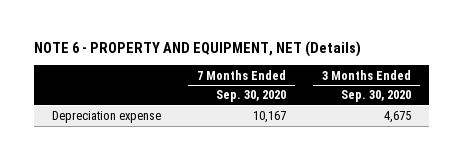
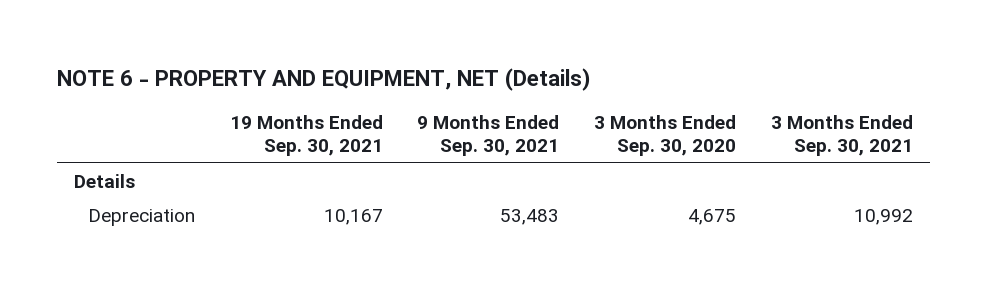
- | 7 Months Ended Sep. 30, 2020 | 3 Months Ended Sep. 30, 2020
+ | 19 Months Ended Sep. 30, 2021 | 9 Months Ended Sep. 30, 2021 | 3 Months Ended Sep. 30, 2020 | 3 Months Ended Sep. 30, 2021
- Depreciation expense | 10,167 | 4,675
+ Details
+ Depreciation | 10,167 | 53,483 | 4,675 | 10,992

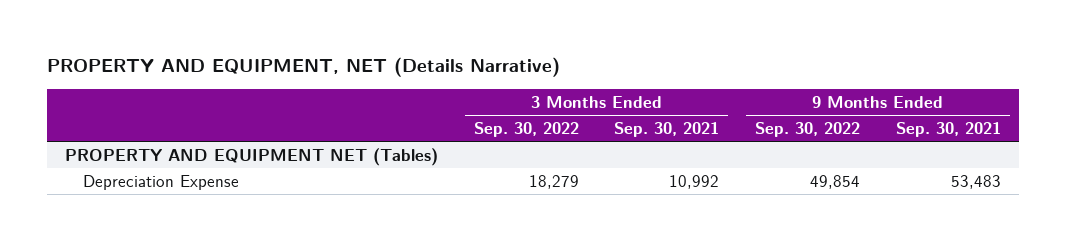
- NOTE 6 - PROPERTY AND EQUIPMENT, NET (Details)
+ PROPERTY AND EQUIPMENT, NET (Details Narrative)
- | 19 Months Ended Sep. 30, 2021 | 9 Months Ended Sep. 30, 2021 | 3 Months Ended Sep. 30, 2020 | 3 Months Ended Sep. 30, 2021
+ | 3 Months Ended Sep. 30, 2022 | 3 Months Ended Sep. 30, 2021 | 9 Months Ended Sep. 30, 2022 | 9 Months Ended Sep. 30, 2021
- Details
- Depreciation | 10,167 | 53,483 | 4,675 | 10,992
+ PROPERTY AND EQUIPMENT NET (Tables)
+ Depreciation Expense | 18,279 | 10,992 | 49,854 | 53,483

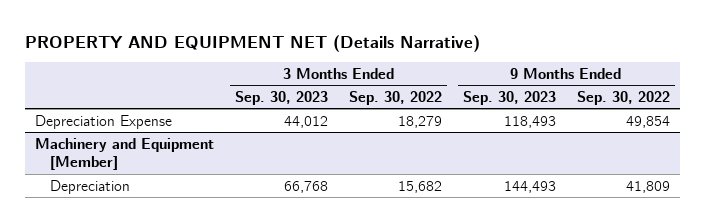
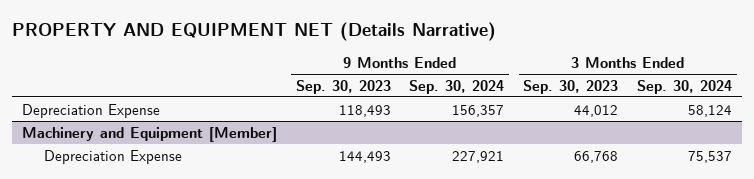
- | 3 Months Ended Sep. 30, 2023 | 3 Months Ended Sep. 30, 2022 | 9 Months Ended Sep. 30, 2023 | 9 Months Ended Sep. 30, 2022
+ | 9 Months Ended Sep. 30, 2023 | 9 Months Ended Sep. 30, 2024 | 3 Months Ended Sep. 30, 2023 | 3 Months Ended Sep. 30, 2024
@ Machinery and Equipment [Member]
- Depreciation | 66,768 | 15,682 | 144,493 | 41,809
+ Depreciation Expense | 144,493 | 227,921 | 66,768 | 75,537

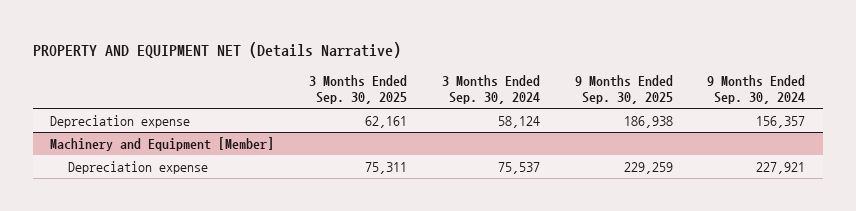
- | 9 Months Ended Sep. 30, 2023 | 9 Months Ended Sep. 30, 2024 | 3 Months Ended Sep. 30, 2023 | 3 Months Ended Sep. 30, 2024
+ | 3 Months Ended Sep. 30, 2025 | 3 Months Ended Sep. 30, 2024 | 9 Months Ended Sep. 30, 2025 | 9 Months Ended Sep. 30, 2024
- Depreciation Expense | 118,493 | 156,357 | 44,012 | 58,124
+ Depreciation expense | 62,161 | 58,124 | 186,938 | 156,357
@ Machinery and Equipment [Member]
- Depreciation Expense | 144,493 | 227,921 | 66,768 | 75,537
+ Depreciation expense | 75,311 | 75,537 | 229,259 | 227,921

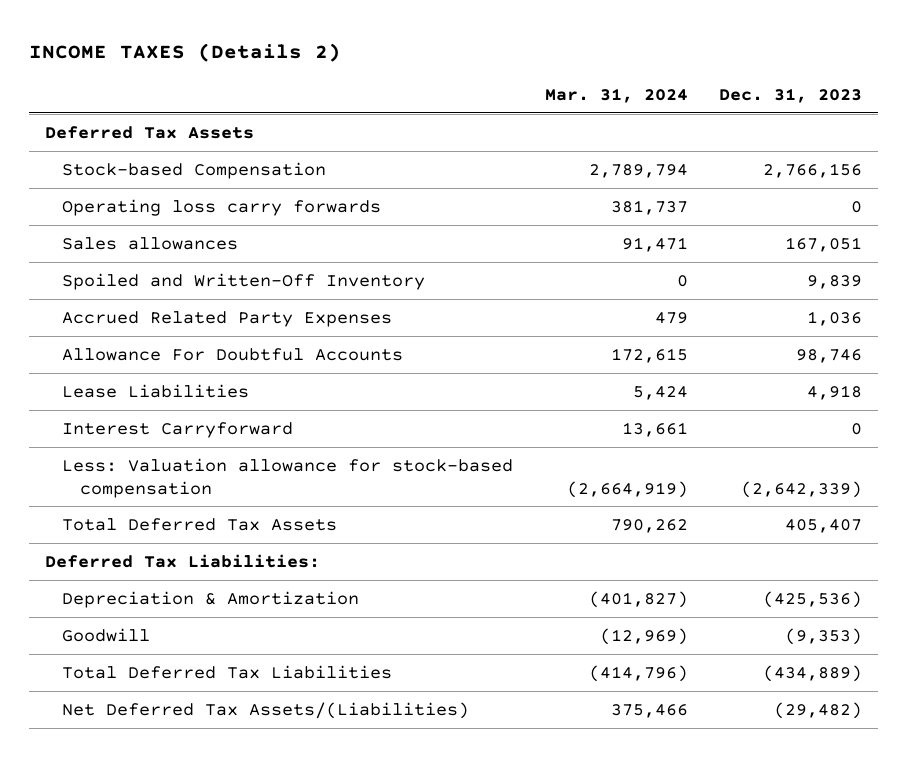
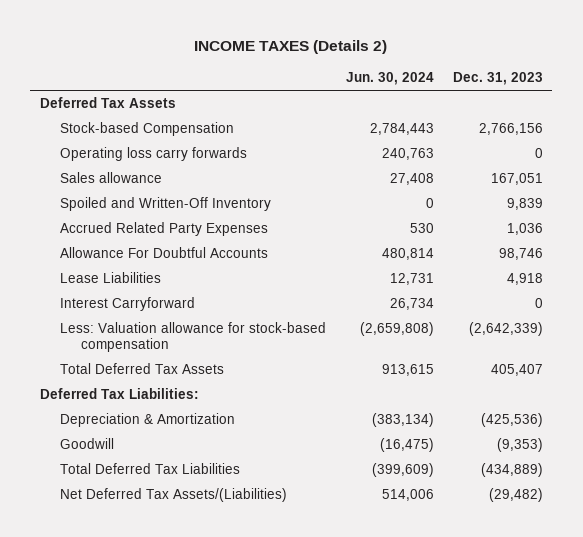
- | Mar. 31, 2024 | Dec. 31, 2023
+ | Jun. 30, 2024 | Dec. 31, 2023
- Sales allowances | 91,471 | 167,051
+ Sales allowance | 27,408 | 167,051

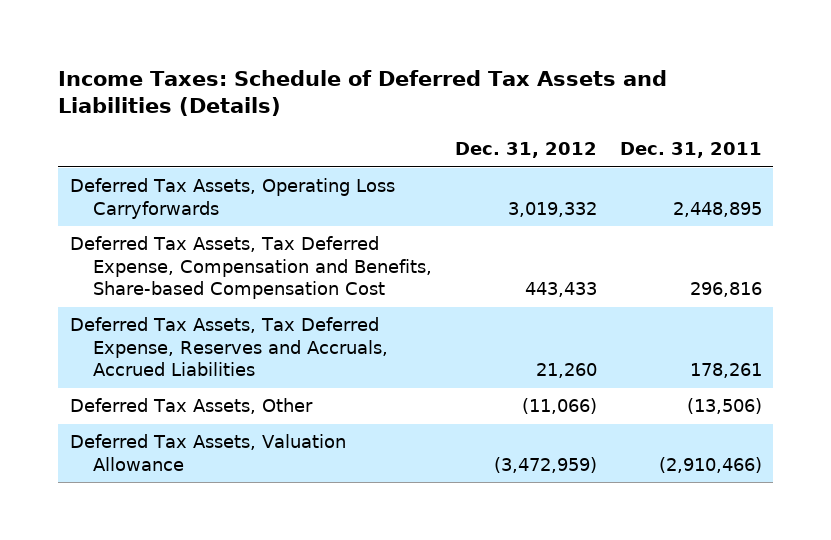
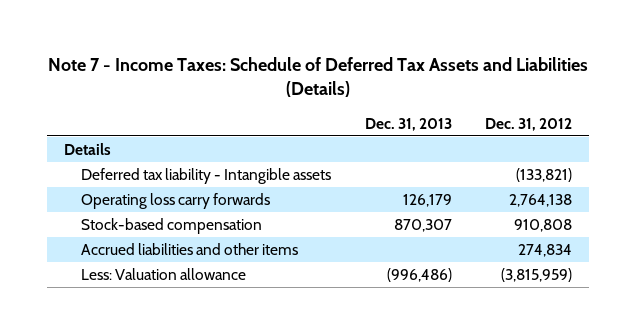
- Income Taxes: Schedule of Deferred Tax Assets and Liabilities (Details)
+ Note 7 - Income Taxes: Schedule of Deferred Tax Assets and Liabilities (Details)
- | Dec. 31, 2012 | Dec. 31, 2011
+ | Dec. 31, 2013 | Dec. 31, 2012
- Deferred Tax Assets, Operating Loss Carryforwards | 3,019,332 | 2,448,895
- Deferred Tax Assets, Tax Deferred Expense, Compensation and Benefits, Share-based Compensation Cost | 443,433 | 296,816
- Deferred Tax Assets, Tax Deferred Expense, Reserves and Accruals, Accrued Liabilities | 21,260 | 178,261
- Deferred Tax Assets, Other | (11,066) | (13,506)
- Deferred Tax Assets, Valuation Allowance | (3,472,959) | (2,910,466)
+ Details
+ Deferred tax liability - Intangible assets | | (133,821)
+ Operating loss carry forwards | 126,179 | 2,764,138
+ Stock-based compensation | 870,307 | 910,808
+ Accrued liabilities and other items | | 274,834
+ Less: Valuation allowance | (996,486) | (3,815,959)

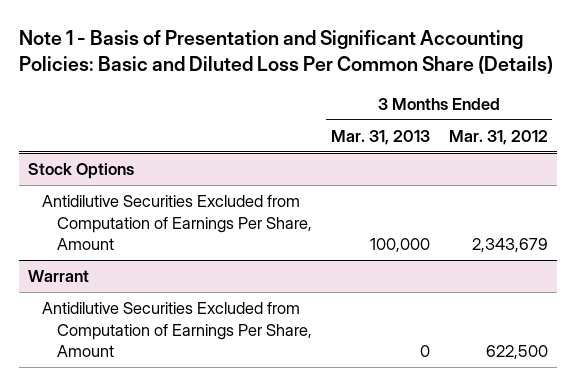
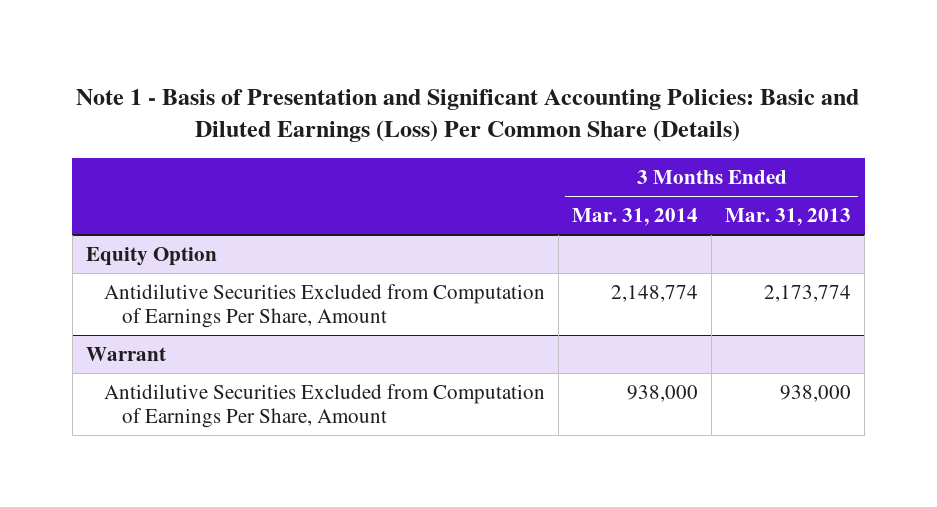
- Note 1 - Basis of Presentation and Significant Accounting Policies: Basic and Diluted Loss Per Common Share (Details)
+ Note 1 - Basis of Presentation and Significant Accounting Policies: Basic and Diluted Earnings (Loss) Per Common Share (Details)
- | 3 Months Ended Mar. 31, 2013 | 3 Months Ended Mar. 31, 2012
+ | 3 Months Ended Mar. 31, 2014 | 3 Months Ended Mar. 31, 2013
- Stock Options
- Antidilutive Securities Excluded from Computation of Earnings Per Share, Amount | 100,000 | 2,343,679
+ Equity Option
+ Antidilutive Securities Excluded from Computation of Earnings Per Share, Amount | 2,148,774 | 2,173,774
@ Warrant
- Antidilutive Securities Excluded from Computation of Earnings Per Share, Amount | 0 | 622,500
+ Antidilutive Securities Excluded from Computation of Earnings Per Share, Amount | 938,000 | 938,000

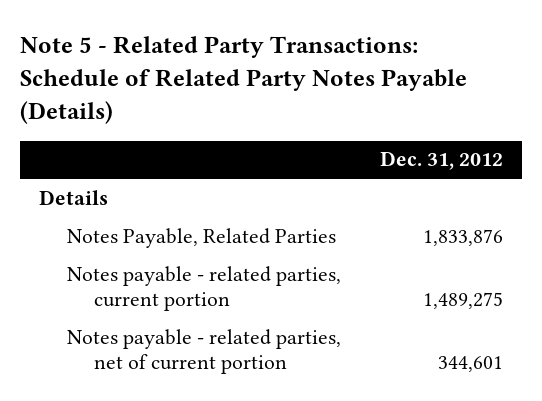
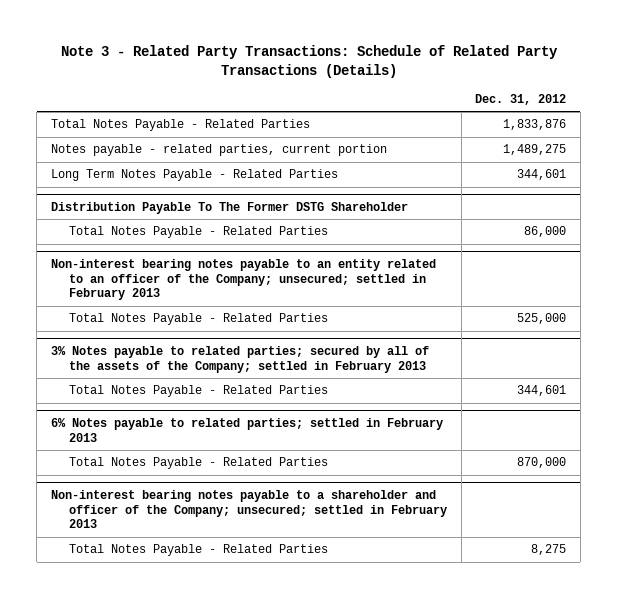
- Note 5 - Related Party Transactions: Schedule of Related Party Notes Payable (Details)
+ Note 3 - Related Party Transactions: Schedule of Related Party Transactions (Details)
- Details
- Notes Payable, Related Parties | 1,833,876
+ Total Notes Payable - Related Parties | 1,833,876
- Notes payable - related parties, net of current portion | 344,601
+ Long Term Notes Payable - Related Parties | 344,601
+ Distribution Payable To The Former DSTG Shareholder
+ Total Notes Payable - Related Parties | 86,000
+ Non-interest bearing notes payable to an entity related to an officer of the Company; unsecured; settled in February 2013
+ Total Notes Payable - Related Parties | 525,000
+ 3% Notes payable to related parties; secured by all of the assets of the Company; settled in February 2013
+ Total Notes Payable - Related Parties | 344,601
+ 6% Notes payable to related parties; settled in February 2013
+ Total Notes Payable - Related Parties | 870,000
+ Non-interest bearing notes payable to a shareholder and officer of the Company; unsecured; settled in February 2013
+ Total Notes Payable - Related Parties | 8,275

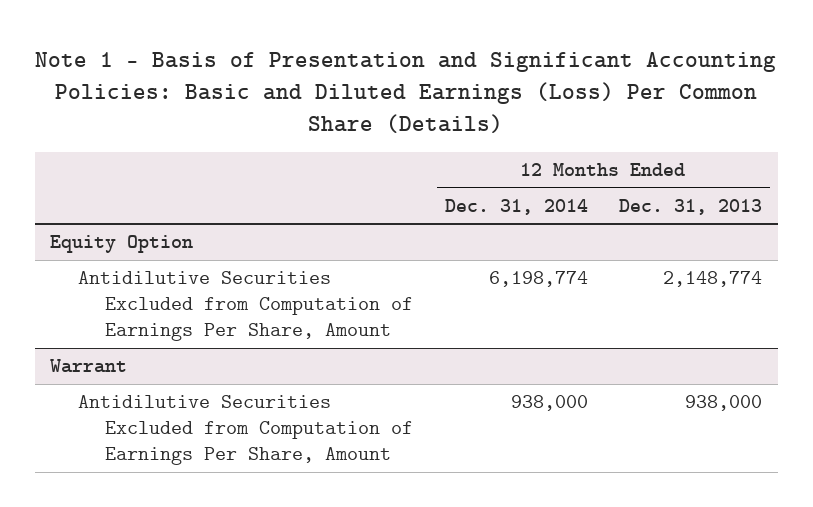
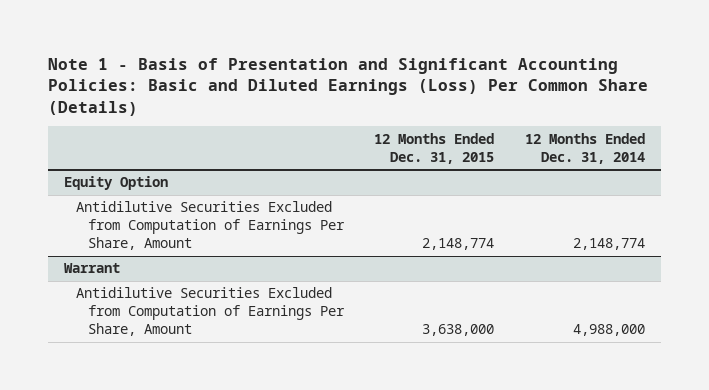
- | 12 Months Ended Dec. 31, 2014 | 12 Months Ended Dec. 31, 2013
+ | 12 Months Ended Dec. 31, 2015 | 12 Months Ended Dec. 31, 2014
@ Equity Option
- Antidilutive Securities Excluded from Computation of Earnings Per Share, Amount | 6,198,774 | 2,148,774
+ Antidilutive Securities Excluded from Computation of Earnings Per Share, Amount | 2,148,774 | 2,148,774
@ Warrant
- Antidilutive Securities Excluded from Computation of Earnings Per Share, Amount | 938,000 | 938,000
+ Antidilutive Securities Excluded from Computation of Earnings Per Share, Amount | 3,638,000 | 4,988,000

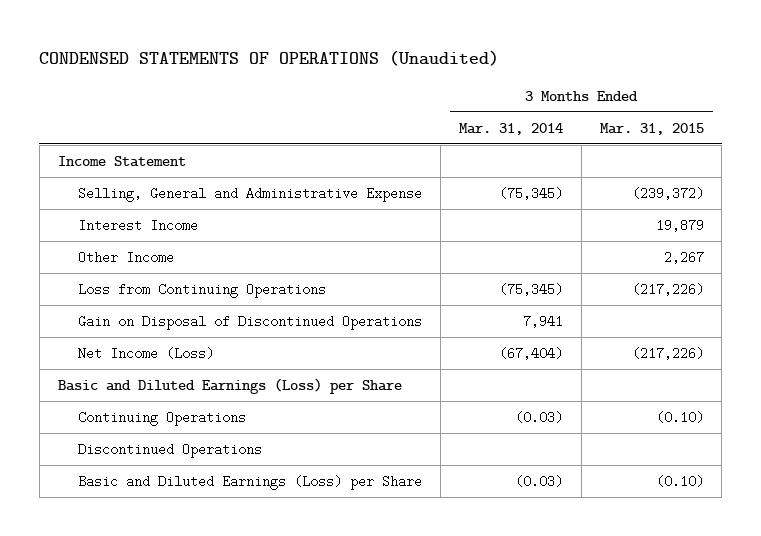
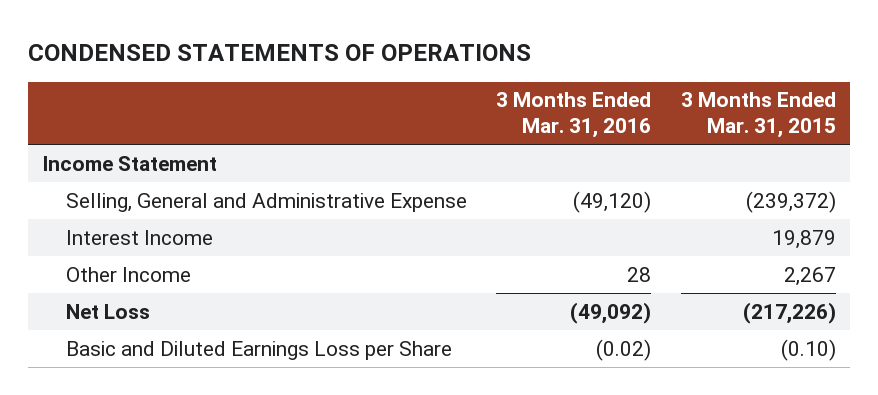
- CONDENSED STATEMENTS OF OPERATIONS (Unaudited)
+ CONDENSED STATEMENTS OF OPERATIONS
- | 3 Months Ended Mar. 31, 2014 | 3 Months Ended Mar. 31, 2015
+ | 3 Months Ended Mar. 31, 2016 | 3 Months Ended Mar. 31, 2015
- Loss from Continuing Operations | (75,345) | (217,226)
- Gain on Disposal of Discontinued Operations | 7,941 |
- Net Income (Loss) | (67,404) | (217,226)
- Basic and Diluted Earnings (Loss) per Share
- Continuing Operations | (0.03) | (0.10)
- Discontinued Operations
- Basic and Diluted Earnings (Loss) per Share | (0.03) | (0.10)
+ Net Loss | (49,092) | (217,226)
+ Basic and Diluted Earnings Loss per Share | (0.02) | (0.10)

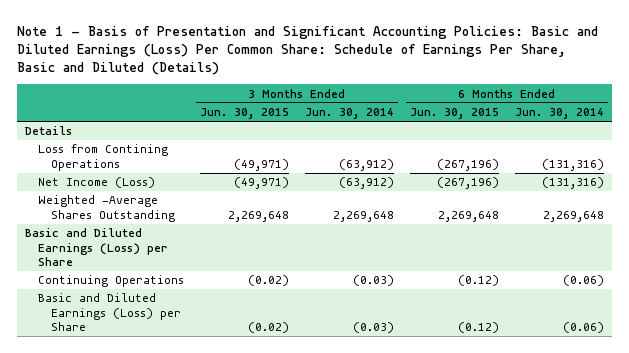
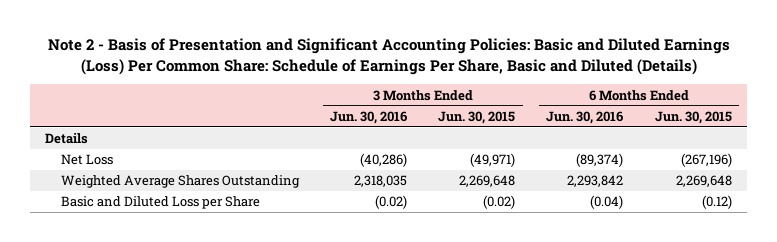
- Note 1 - Basis of Presentation and Significant Accounting Policies: Basic and Diluted Earnings (Loss) Per Common Share: Schedule of Earnings Per Share, Basic and Diluted (Details)
+ Note 2 - Basis of Presentation and Significant Accounting Policies: Basic and Diluted Earnings (Loss) Per Common Share: Schedule of Earnings Per Share, Basic and Diluted (Details)
- | 3 Months Ended Jun. 30, 2015 | 3 Months Ended Jun. 30, 2014 | 6 Months Ended Jun. 30, 2015 | 6 Months Ended Jun. 30, 2014
+ | 3 Months Ended Jun. 30, 2016 | 3 Months Ended Jun. 30, 2015 | 6 Months Ended Jun. 30, 2016 | 6 Months Ended Jun. 30, 2015
- Loss from Contining Operations | (49,971) | (63,912) | (267,196) | (131,316)
- Net Income (Loss) | (49,971) | (63,912) | (267,196) | (131,316)
- Weighted -Average Shares Outstanding | 2,269,648 | 2,269,648 | 2,269,648 | 2,269,648
- Basic and Diluted Earnings (Loss) per Share
- Continuing Operations | (0.02) | (0.03) | (0.12) | (0.06)
- Basic and Diluted Earnings (Loss) per Share | (0.02) | (0.03) | (0.12) | (0.06)
+ Net Loss | (40,286) | (49,971) | (89,374) | (267,196)
+ Weighted Average Shares Outstanding | 2,318,035 | 2,269,648 | 2,293,842 | 2,269,648
+ Basic and Diluted Loss per Share | (0.02) | (0.02) | (0.04) | (0.12)

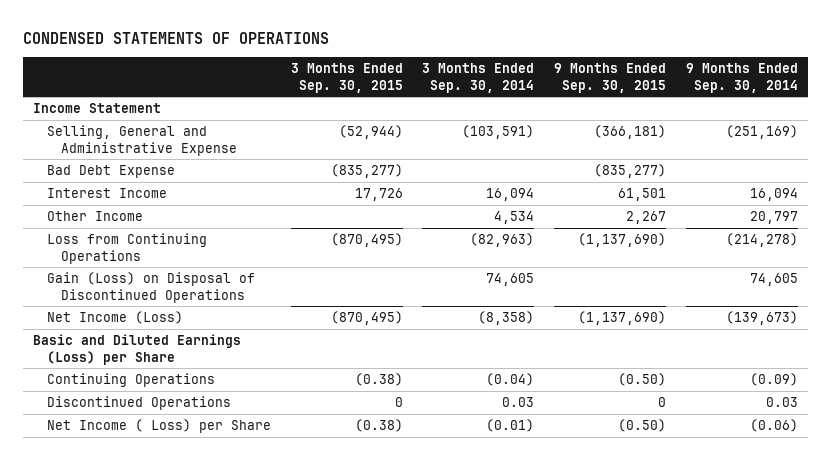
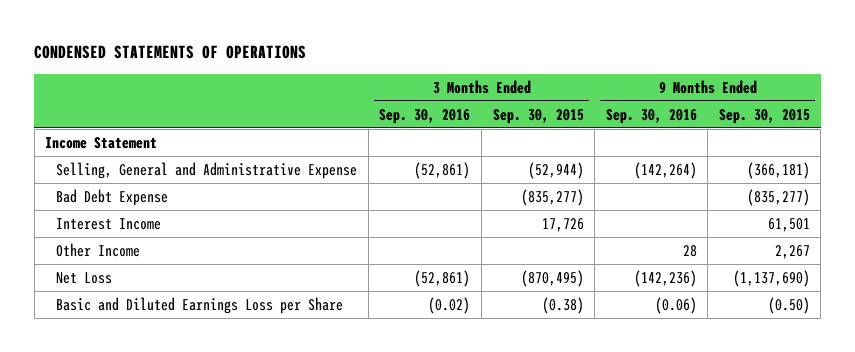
- | 3 Months Ended Sep. 30, 2015 | 3 Months Ended Sep. 30, 2014 | 9 Months Ended Sep. 30, 2015 | 9 Months Ended Sep. 30, 2014
+ | 3 Months Ended Sep. 30, 2016 | 3 Months Ended Sep. 30, 2015 | 9 Months Ended Sep. 30, 2016 | 9 Months Ended Sep. 30, 2015
- Loss from Continuing Operations | (870,495) | (82,963) | (1,137,690) | (214,278)
- Gain (Loss) on Disposal of Discontinued Operations | | 74,605 | | 74,605
- Net Income (Loss) | (870,495) | (8,358) | (1,137,690) | (139,673)
- Basic and Diluted Earnings (Loss) per Share
- Continuing Operations | (0.38) | (0.04) | (0.50) | (0.09)
- Discontinued Operations | 0 | 0.03 | 0 | 0.03
- Net Income ( Loss) per Share | (0.38) | (0.01) | (0.50) | (0.06)
+ Net Loss | (52,861) | (870,495) | (142,236) | (1,137,690)
+ Basic and Diluted Earnings Loss per Share | (0.02) | (0.38) | (0.06) | (0.50)

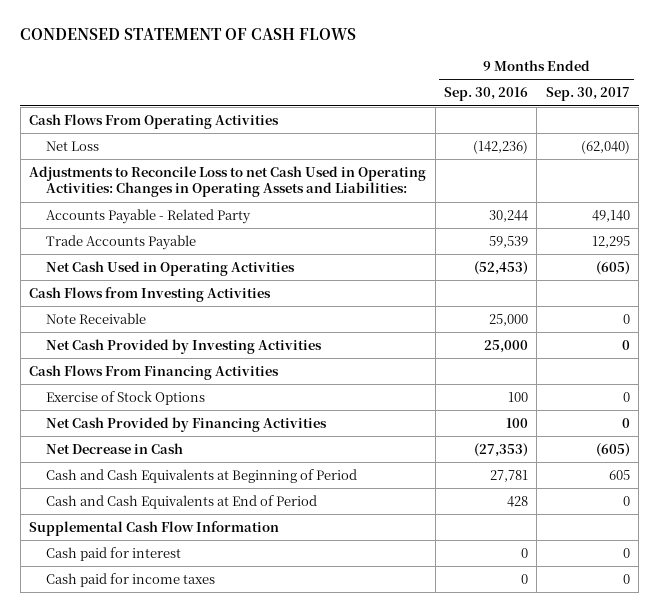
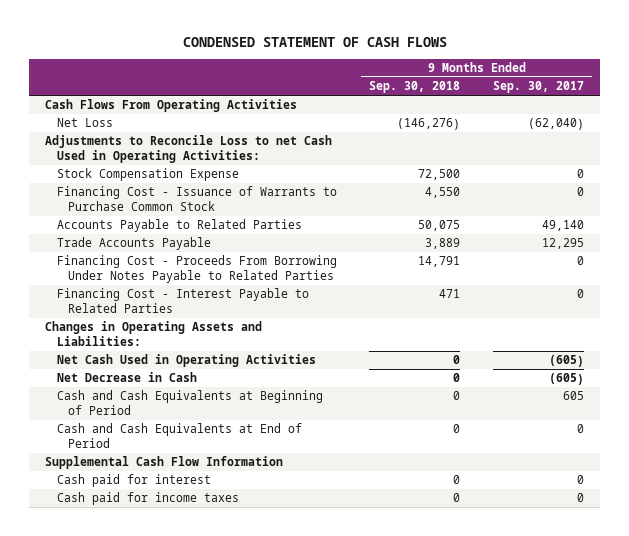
- | 9 Months Ended Sep. 30, 2016 | 9 Months Ended Sep. 30, 2017
+ | 9 Months Ended Sep. 30, 2018 | 9 Months Ended Sep. 30, 2017
- Adjustments to Reconcile Loss to net Cash Used in Operating Activities: Changes in Operating Assets and Liabilities:
- Accounts Payable - Related Party | 30,244 | 49,140
+ Adjustments to Reconcile Loss to net Cash Used in Operating Activities:
+ Stock Compensation Expense | 72,500 | 0
+ Financing Cost - Issuance of Warrants to Purchase Common Stock | 4,550 | 0
+ Accounts Payable to Related Parties | 50,075 | 49,140
+ Financing Cost - Proceeds From Borrowing Under Notes Payable to Related Parties | 14,791 | 0
+ Financing Cost - Interest Payable to Related Parties | 471 | 0
+ Changes in Operating Assets and Liabilities:
- Cash Flows from Investing Activities
- Note Receivable | 25,000 | 0
- Net Cash Provided by Investing Activities | 25,000 | 0
- Cash Flows From Financing Activities
- Exercise of Stock Options | 100 | 0
- Net Cash Provided by Financing Activities | 100 | 0

